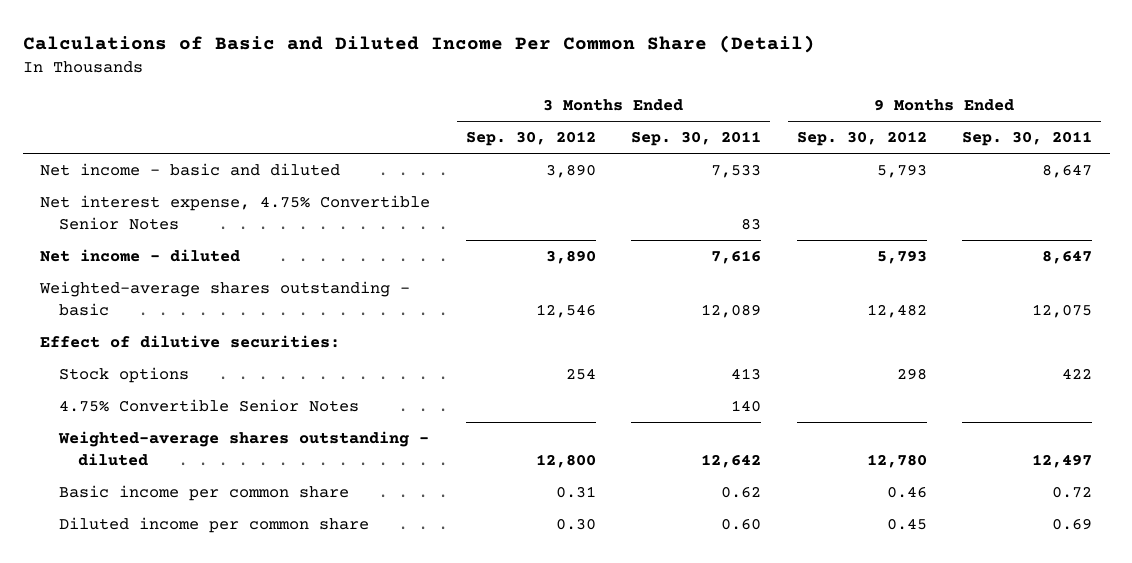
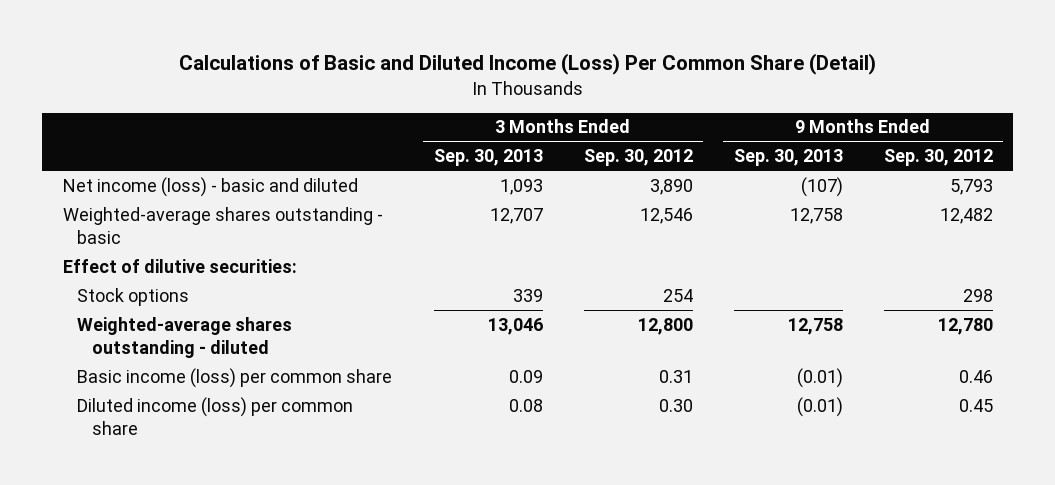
- Calculations of Basic and Diluted Income Per Common Share (Detail)
+ Calculations of Basic and Diluted Income (Loss) Per Common Share (Detail)
- | 3 Months Ended Sep. 30, 2012 | 3 Months Ended Sep. 30, 2011 | 9 Months Ended Sep. 30, 2012 | 9 Months Ended Sep. 30, 2011
+ | 3 Months Ended Sep. 30, 2013 | 3 Months Ended Sep. 30, 2012 | 9 Months Ended Sep. 30, 2013 | 9 Months Ended Sep. 30, 2012
- Net income - basic and diluted | 3,890 | 7,533 | 5,793 | 8,647
- Net interest expense, 4.75% Convertible Senior Notes | | 83 | |
- Net income - diluted | 3,890 | 7,616 | 5,793 | 8,647
+ Net income (loss) - basic and diluted | 1,093 | 3,890 | (107) | 5,793
- 4.75% Convertible Senior Notes | | 140 | |
- Basic income per common share | 0.31 | 0.62 | 0.46 | 0.72
- Diluted income per common share | 0.30 | 0.60 | 0.45 | 0.69
+ Basic income (loss) per common share | 0.09 | 0.31 | (0.01) | 0.46
+ Diluted income (loss) per common share | 0.08 | 0.30 | (0.01) | 0.45

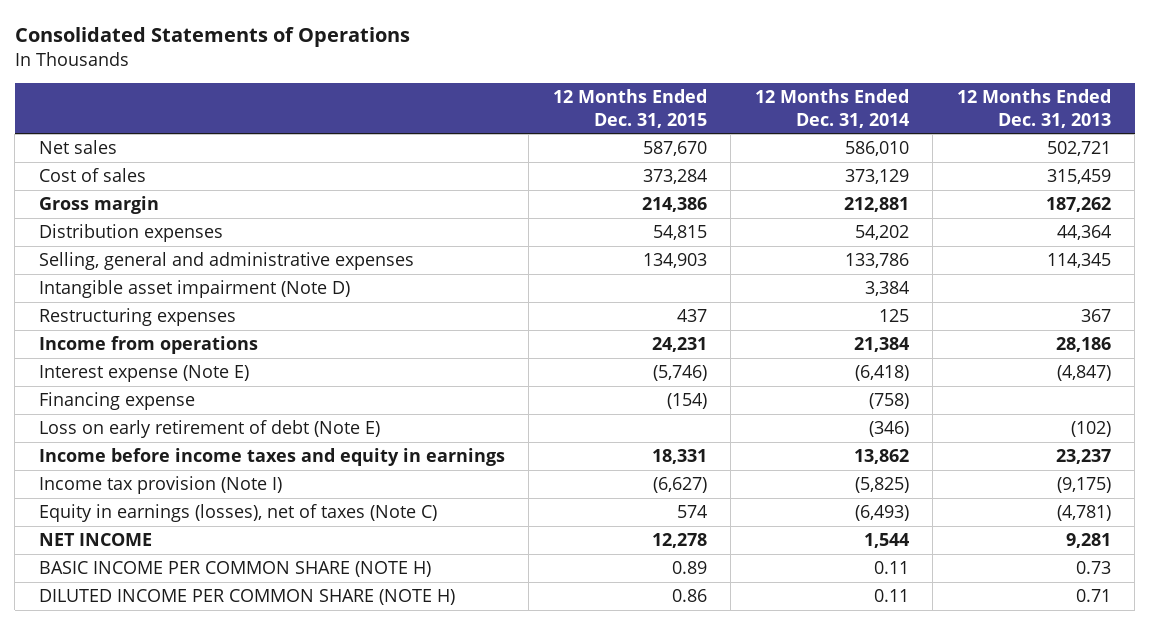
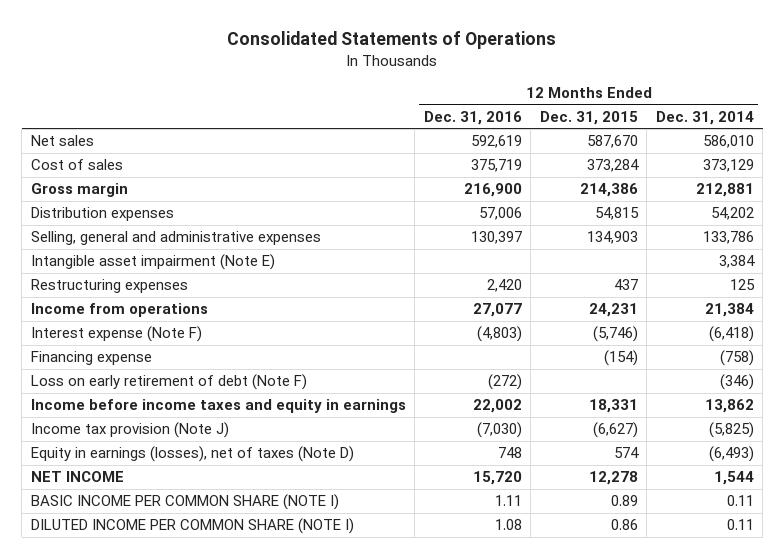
- | 12 Months Ended Dec. 31, 2015 | 12 Months Ended Dec. 31, 2014 | 12 Months Ended Dec. 31, 2013
+ | 12 Months Ended Dec. 31, 2016 | 12 Months Ended Dec. 31, 2015 | 12 Months Ended Dec. 31, 2014
- Intangible asset impairment (Note D) | | 3,384 |
+ Intangible asset impairment (Note E) | | | 3,384
- Interest expense (Note E) | (5,746) | (6,418) | (4,847)
+ Interest expense (Note F) | (4,803) | (5,746) | (6,418)
- Loss on early retirement of debt (Note E) | | (346) | (102)
+ Loss on early retirement of debt (Note F) | (272) | | (346)
- Income tax provision (Note I) | (6,627) | (5,825) | (9,175)
- Equity in earnings (losses), net of taxes (Note C) | 574 | (6,493) | (4,781)
+ Income tax provision (Note J) | (7,030) | (6,627) | (5,825)
+ Equity in earnings (losses), net of taxes (Note D) | 748 | 574 | (6,493)
- BASIC INCOME PER COMMON SHARE (NOTE H) | 0.89 | 0.11 | 0.73
- DILUTED INCOME PER COMMON SHARE (NOTE H) | 0.86 | 0.11 | 0.71
+ BASIC INCOME PER COMMON SHARE (NOTE I) | 1.11 | 0.89 | 0.11
+ DILUTED INCOME PER COMMON SHARE (NOTE I) | 1.08 | 0.86 | 0.11

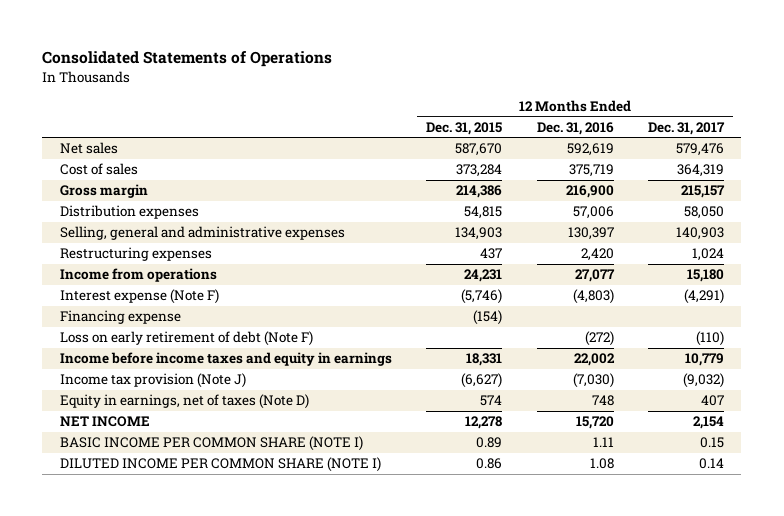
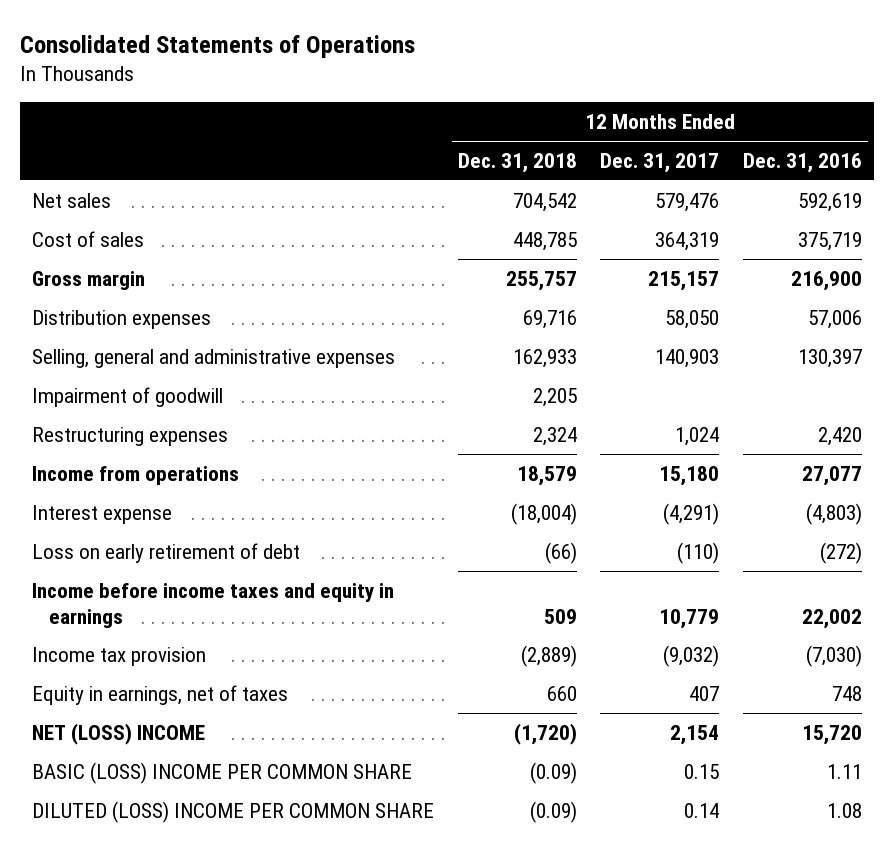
- | 12 Months Ended Dec. 31, 2015 | 12 Months Ended Dec. 31, 2016 | 12 Months Ended Dec. 31, 2017
+ | 12 Months Ended Dec. 31, 2018 | 12 Months Ended Dec. 31, 2017 | 12 Months Ended Dec. 31, 2016
+ Impairment of goodwill | 2,205 | |
- Interest expense (Note F) | (5,746) | (4,803) | (4,291)
- Financing expense | (154) | |
- Loss on early retirement of debt (Note F) | | (272) | (110)
+ Interest expense | (18,004) | (4,291) | (4,803)
+ Loss on early retirement of debt | (66) | (110) | (272)
- Income tax provision (Note J) | (6,627) | (7,030) | (9,032)
- Equity in earnings, net of taxes (Note D) | 574 | 748 | 407
- NET INCOME | 12,278 | 15,720 | 2,154
- BASIC INCOME PER COMMON SHARE (NOTE I) | 0.89 | 1.11 | 0.15
- DILUTED INCOME PER COMMON SHARE (NOTE I) | 0.86 | 1.08 | 0.14
+ Income tax provision | (2,889) | (9,032) | (7,030)
+ Equity in earnings, net of taxes | 660 | 407 | 748
+ NET (LOSS) INCOME | (1,720) | 2,154 | 15,720
+ BASIC (LOSS) INCOME PER COMMON SHARE | (0.09) | 0.15 | 1.11
+ DILUTED (LOSS) INCOME PER COMMON SHARE | (0.09) | 0.14 | 1.08

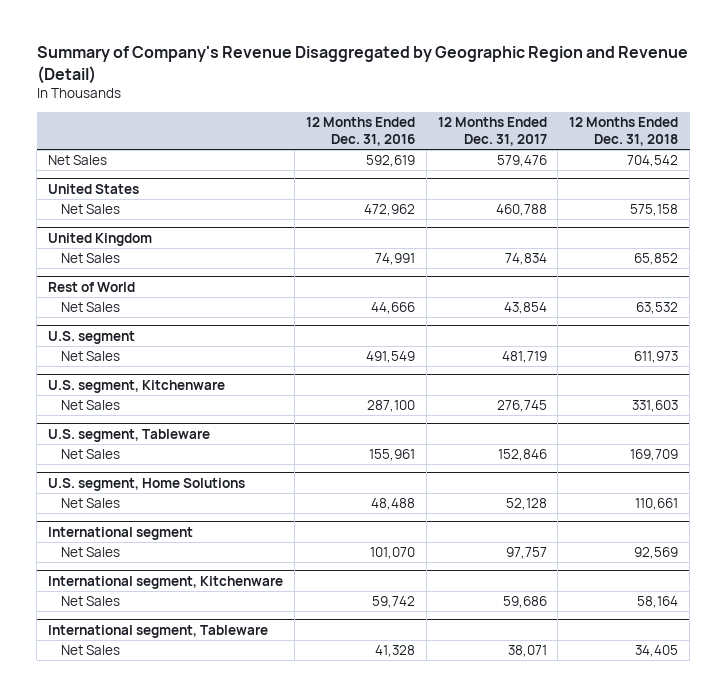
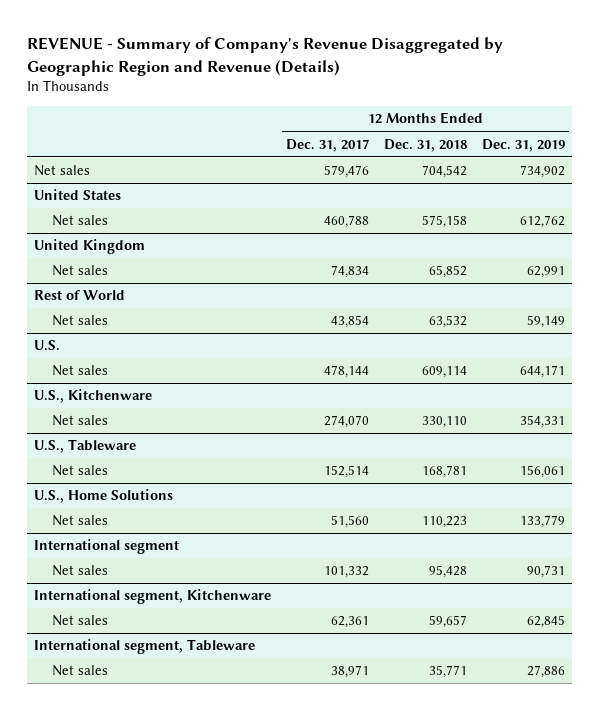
- Summary of Company's Revenue Disaggregated by Geographic Region and Revenue (Detail)
+ REVENUE - Summary of Company's Revenue Disaggregated by Geographic Region and Revenue (Details)
- | 12 Months Ended Dec. 31, 2016 | 12 Months Ended Dec. 31, 2017 | 12 Months Ended Dec. 31, 2018
+ | 12 Months Ended Dec. 31, 2017 | 12 Months Ended Dec. 31, 2018 | 12 Months Ended Dec. 31, 2019
- Net Sales | 592,619 | 579,476 | 704,542
+ Net sales | 579,476 | 704,542 | 734,902
@ United States
- Net Sales | 472,962 | 460,788 | 575,158
+ Net sales | 460,788 | 575,158 | 612,762
@ United Kingdom
- Net Sales | 74,991 | 74,834 | 65,852
+ Net sales | 74,834 | 65,852 | 62,991
@ Rest of World
- Net Sales | 44,666 | 43,854 | 63,532
- U.S. segment
- Net Sales | 491,549 | 481,719 | 611,973
- U.S. segment, Kitchenware
- Net Sales | 287,100 | 276,745 | 331,603
- U.S. segment, Tableware
- Net Sales | 155,961 | 152,846 | 169,709
- U.S. segment, Home Solutions
- Net Sales | 48,488 | 52,128 | 110,661
@ Rest of World
+ Net sales | 43,854 | 63,532 | 59,149
+ U.S.
+ Net sales | 478,144 | 609,114 | 644,171
+ U.S., Kitchenware
+ Net sales | 274,070 | 330,110 | 354,331
+ U.S., Tableware
+ Net sales | 152,514 | 168,781 | 156,061
+ U.S., Home Solutions
+ Net sales | 51,560 | 110,223 | 133,779
@ International segment
- Net Sales | 101,070 | 97,757 | 92,569
+ Net sales | 101,332 | 95,428 | 90,731
@ International segment, Kitchenware
- Net Sales | 59,742 | 59,686 | 58,164
+ Net sales | 62,361 | 59,657 | 62,845
@ International segment, Tableware
- Net Sales | 41,328 | 38,071 | 34,405
+ Net sales | 38,971 | 35,771 | 27,886

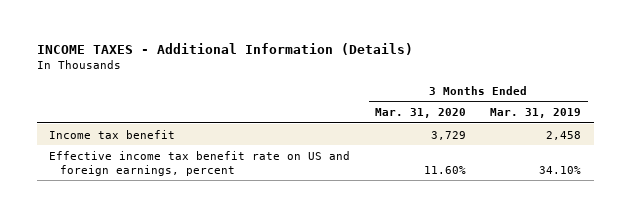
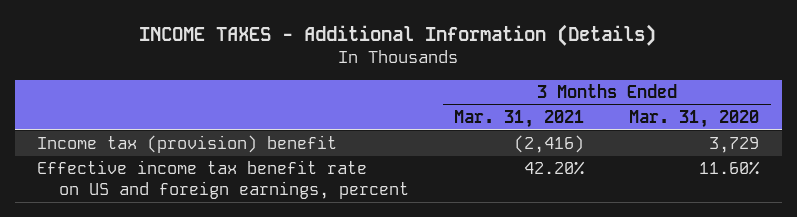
- | 3 Months Ended Mar. 31, 2020 | 3 Months Ended Mar. 31, 2019
+ | 3 Months Ended Mar. 31, 2021 | 3 Months Ended Mar. 31, 2020
- Income tax benefit | 3,729 | 2,458
+ Income tax (provision) benefit | (2,416) | 3,729

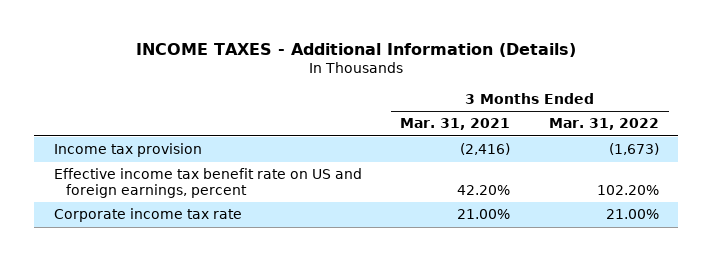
- | 3 Months Ended Mar. 31, 2021 | 3 Months Ended Mar. 31, 2020
+ | 3 Months Ended Mar. 31, 2021 | 3 Months Ended Mar. 31, 2022
- Income tax (provision) benefit | (2,416) | 3,729
+ Income tax provision | (2,416) | (1,673)
+ Corporate income tax rate | 21.00% | 21.00%

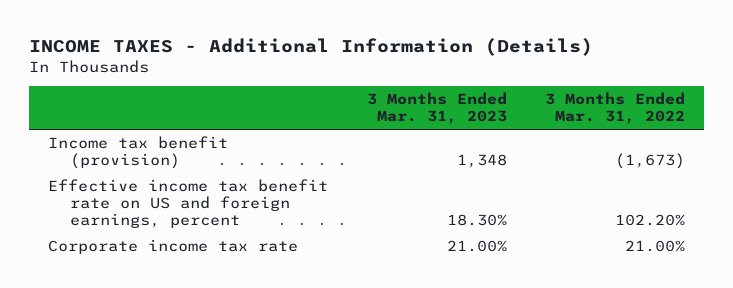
- | 3 Months Ended Mar. 31, 2021 | 3 Months Ended Mar. 31, 2022
+ | 3 Months Ended Mar. 31, 2023 | 3 Months Ended Mar. 31, 2022
- Income tax provision | (2,416) | (1,673)
+ Income tax benefit (provision) | 1,348 | (1,673)

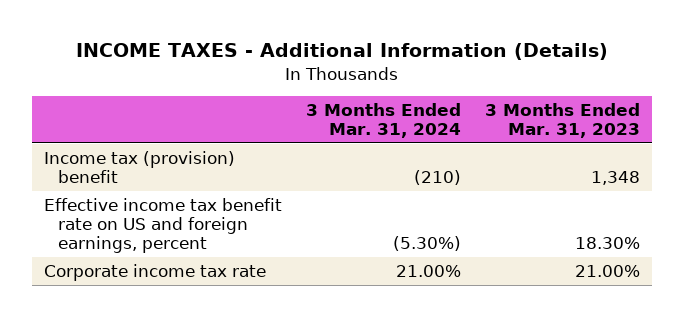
- | 3 Months Ended Mar. 31, 2023 | 3 Months Ended Mar. 31, 2022
+ | 3 Months Ended Mar. 31, 2024 | 3 Months Ended Mar. 31, 2023
- Income tax benefit (provision) | 1,348 | (1,673)
+ Income tax (provision) benefit | (210) | 1,348

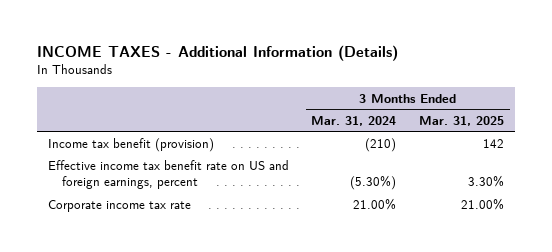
- | 3 Months Ended Mar. 31, 2024 | 3 Months Ended Mar. 31, 2023
+ | 3 Months Ended Mar. 31, 2024 | 3 Months Ended Mar. 31, 2025
- Income tax (provision) benefit | (210) | 1,348
+ Income tax benefit (provision) | (210) | 142

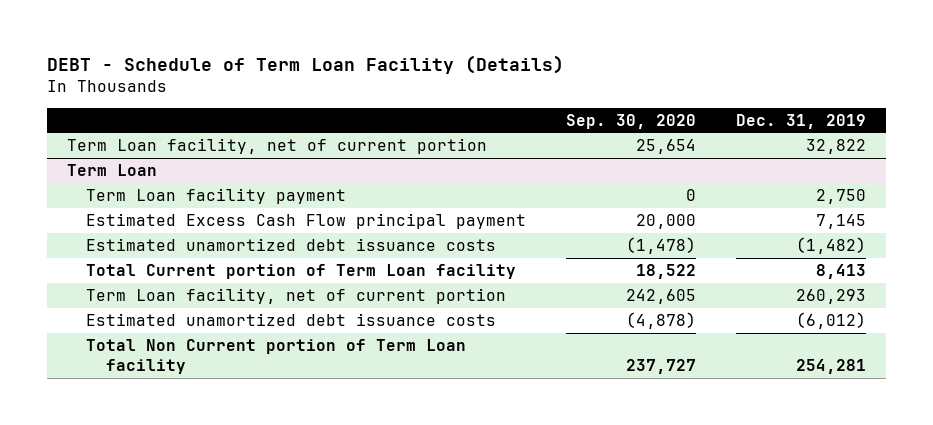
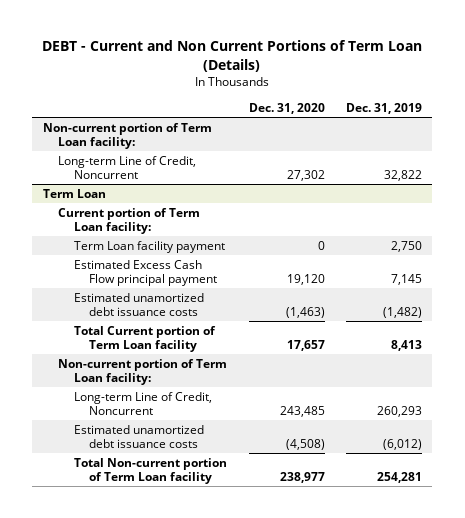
- DEBT - Schedule of Term Loan Facility (Details)
+ DEBT - Current and Non Current Portions of Term Loan (Details)
- | Sep. 30, 2020 | Dec. 31, 2019
+ | Dec. 31, 2020 | Dec. 31, 2019
- Term Loan facility, net of current portion | 25,654 | 32,822
+ Non-current portion of Term Loan facility:
+ Long-term Line of Credit, Noncurrent | 27,302 | 32,822
@ Term Loan
+ Current portion of Term Loan facility:
- Term Loan facility, net of current portion | 242,605 | 260,293
+ Non-current portion of Term Loan facility:
+ Long-term Line of Credit, Noncurrent | 243,485 | 260,293
- Total Non Current portion of Term Loan facility | 237,727 | 254,281
+ Total Non-current portion of Term Loan facility | 238,977 | 254,281

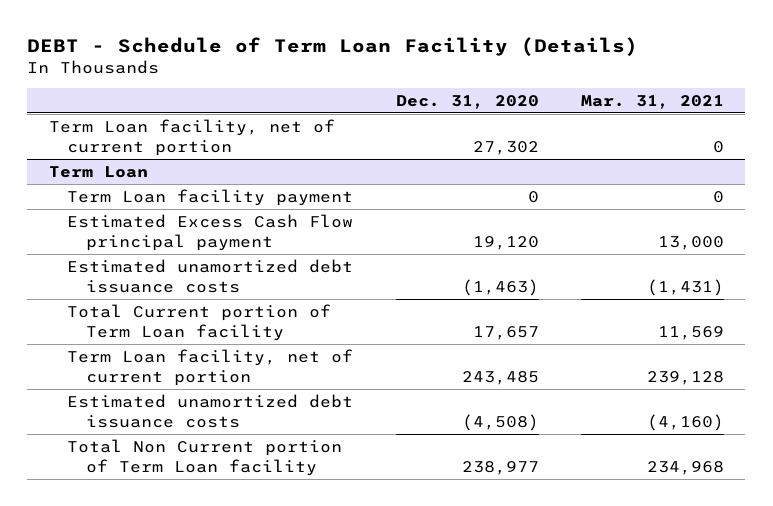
- DEBT - Current and Non Current Portions of Term Loan (Details)
+ DEBT - Schedule of Term Loan Facility (Details)
- | Dec. 31, 2020 | Dec. 31, 2019
+ | Dec. 31, 2020 | Mar. 31, 2021
- Non-current portion of Term Loan facility:
- Long-term Line of Credit, Noncurrent | 27,302 | 32,822
+ Term Loan facility, net of current portion | 27,302 | 0
@ Term Loan
- Current portion of Term Loan facility:
- Non-current portion of Term Loan facility:
- Long-term Line of Credit, Noncurrent | 243,485 | 260,293
+ Term Loan facility, net of current portion | 243,485 | 239,128
- Total Non-current portion of Term Loan facility | 238,977 | 254,281
+ Total Non Current portion of Term Loan facility | 238,977 | 234,968

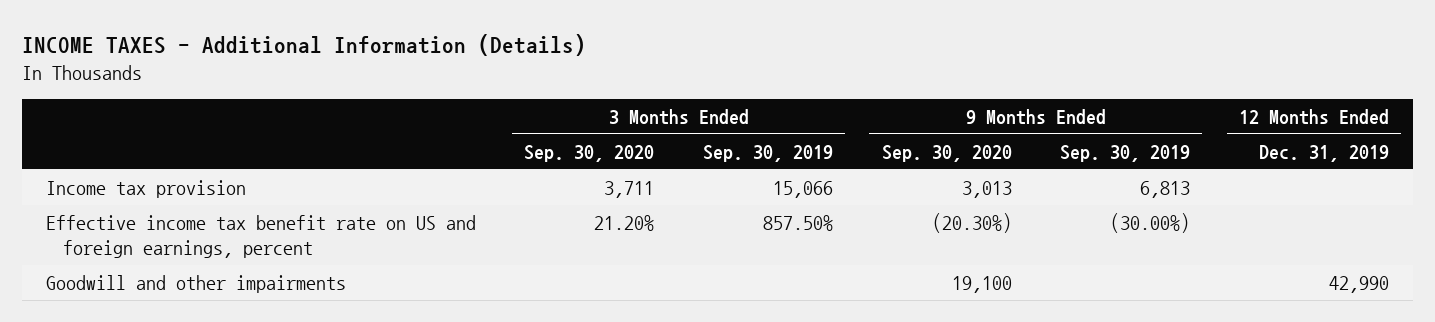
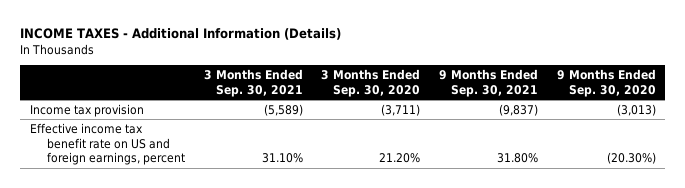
- | 3 Months Ended Sep. 30, 2020 | 3 Months Ended Sep. 30, 2019 | 9 Months Ended Sep. 30, 2020 | 9 Months Ended Sep. 30, 2019 | 12 Months Ended Dec. 31, 2019
+ | 3 Months Ended Sep. 30, 2021 | 3 Months Ended Sep. 30, 2020 | 9 Months Ended Sep. 30, 2021 | 9 Months Ended Sep. 30, 2020
- Income tax provision | 3,711 | 15,066 | 3,013 | 6,813 |
+ Income tax provision | (5,589) | (3,711) | (9,837) | (3,013)
- Goodwill and other impairments | | | 19,100 | | 42,990

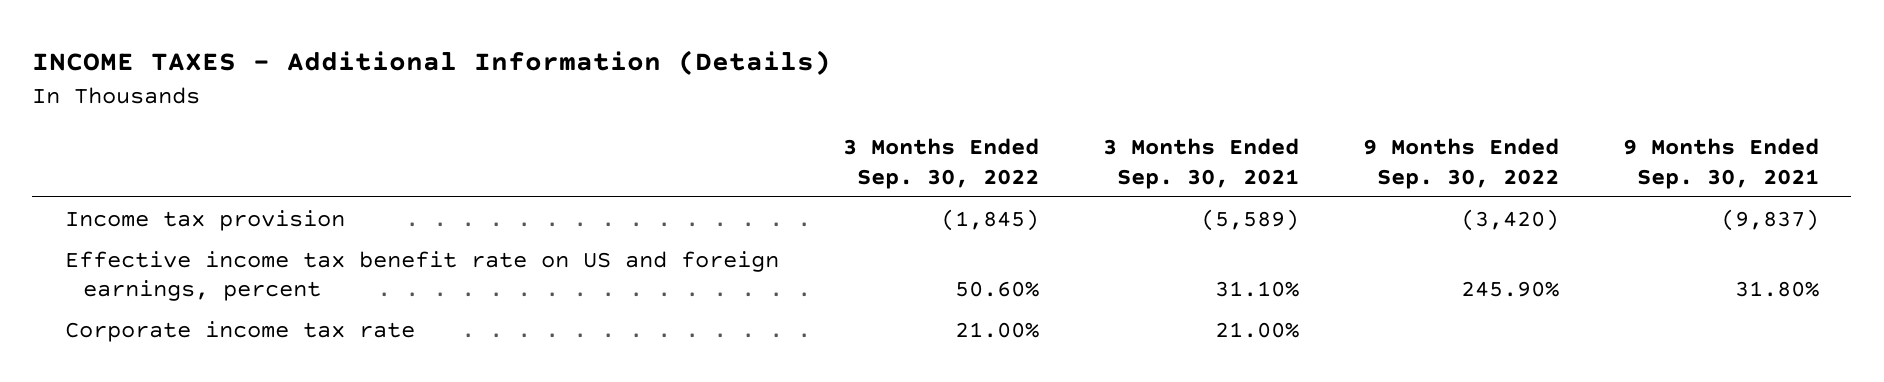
- | 3 Months Ended Sep. 30, 2021 | 3 Months Ended Sep. 30, 2020 | 9 Months Ended Sep. 30, 2021 | 9 Months Ended Sep. 30, 2020
+ | 3 Months Ended Sep. 30, 2022 | 3 Months Ended Sep. 30, 2021 | 9 Months Ended Sep. 30, 2022 | 9 Months Ended Sep. 30, 2021
+ Corporate income tax rate | 21.00% | 21.00% | |

